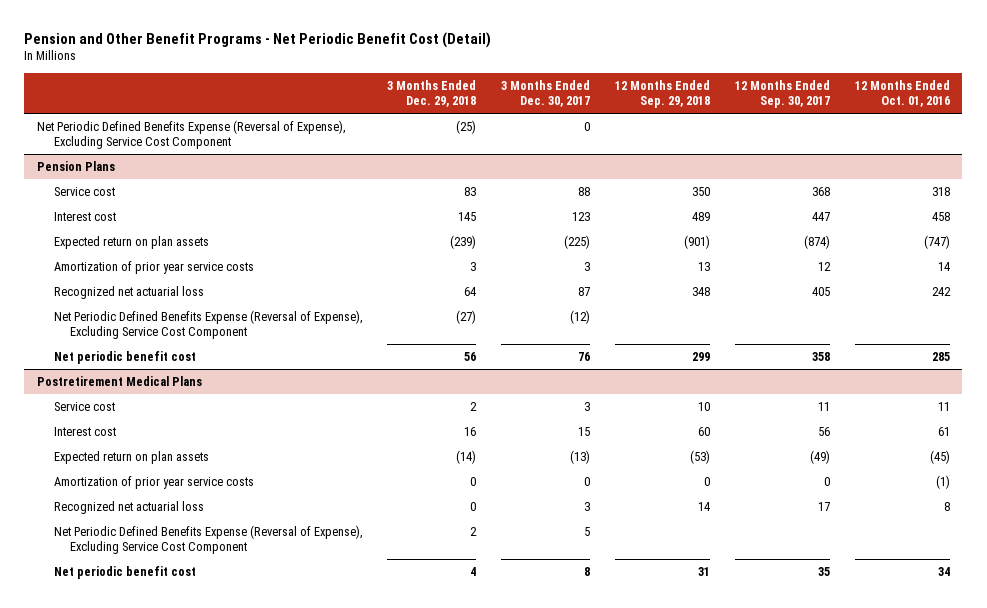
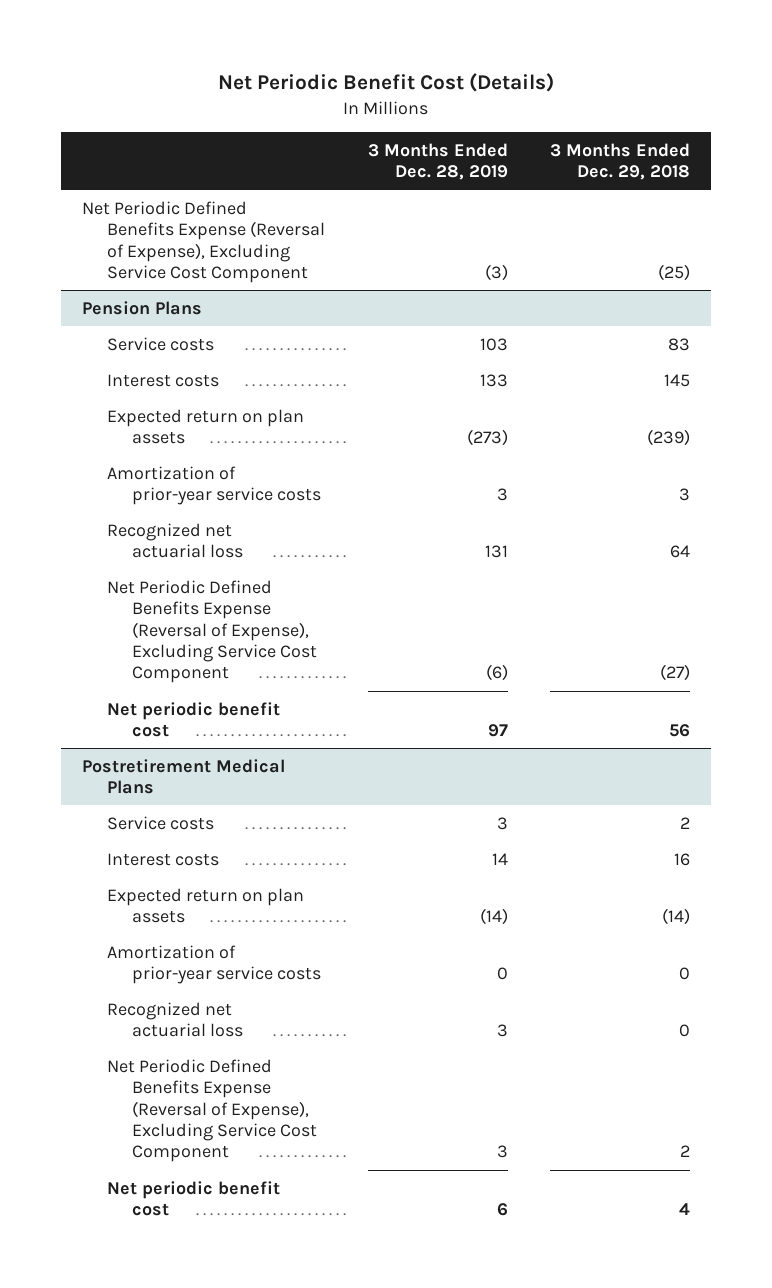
- Pension and Other Benefit Programs - Net Periodic Benefit Cost (Detail)
+ Net Periodic Benefit Cost (Details)
- | 3 Months Ended Dec. 29, 2018 | 3 Months Ended Dec. 30, 2017 | 12 Months Ended Sep. 29, 2018 | 12 Months Ended Sep. 30, 2017 | 12 Months Ended Oct. 01, 2016
+ | 3 Months Ended Dec. 28, 2019 | 3 Months Ended Dec. 29, 2018
@ Pension Plans
- Service cost | 83 | 88 | 350 | 368 | 318
- Interest cost | 145 | 123 | 489 | 447 | 458
+ Service costs | 103 | 83
+ Interest costs | 133 | 145
- Amortization of prior year service costs | 3 | 3 | 13 | 12 | 14
+ Amortization of prior-year service costs | 3 | 3
@ Postretirement Medical Plans
- Service cost | 2 | 3 | 10 | 11 | 11
- Interest cost | 16 | 15 | 60 | 56 | 61
+ Service costs | 3 | 2
+ Interest costs | 14 | 16
- Amortization of prior year service costs | 0 | 0 | 0 | 0 | (1)
+ Amortization of prior-year service costs | 0 | 0

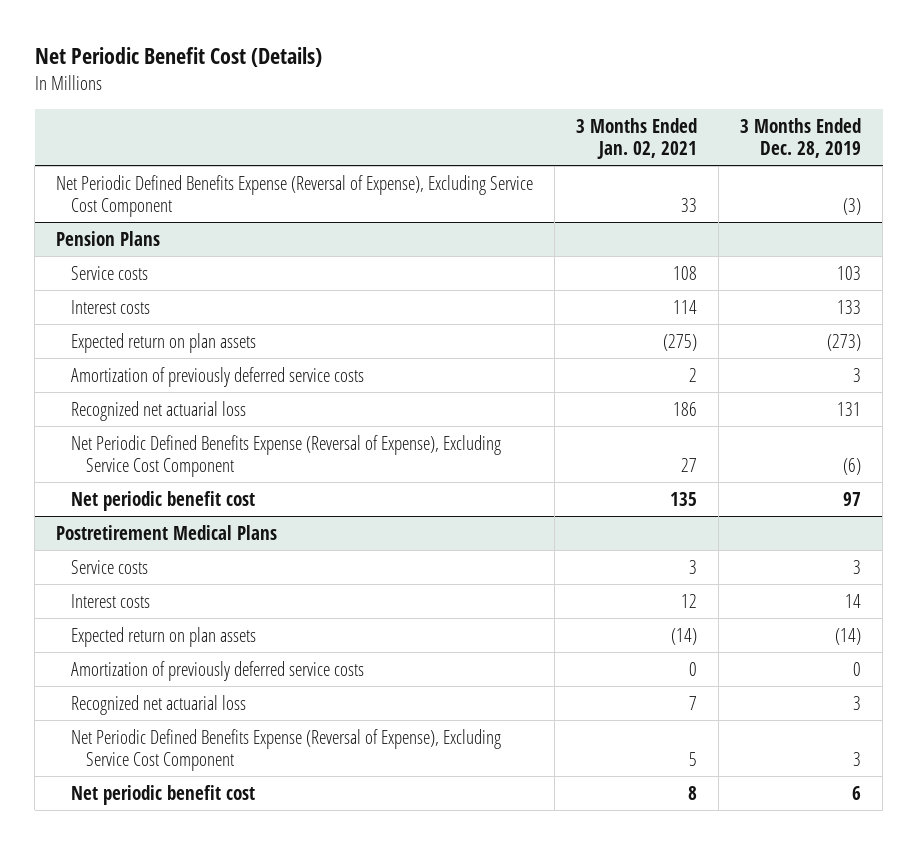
- | 3 Months Ended Dec. 28, 2019 | 3 Months Ended Dec. 29, 2018
+ | 3 Months Ended Jan. 02, 2021 | 3 Months Ended Dec. 28, 2019
@ Pension Plans
- Amortization of prior-year service costs | 3 | 3
+ Amortization of previously deferred service costs | 2 | 3
@ Postretirement Medical Plans
- Amortization of prior-year service costs | 0 | 0
+ Amortization of previously deferred service costs | 0 | 0

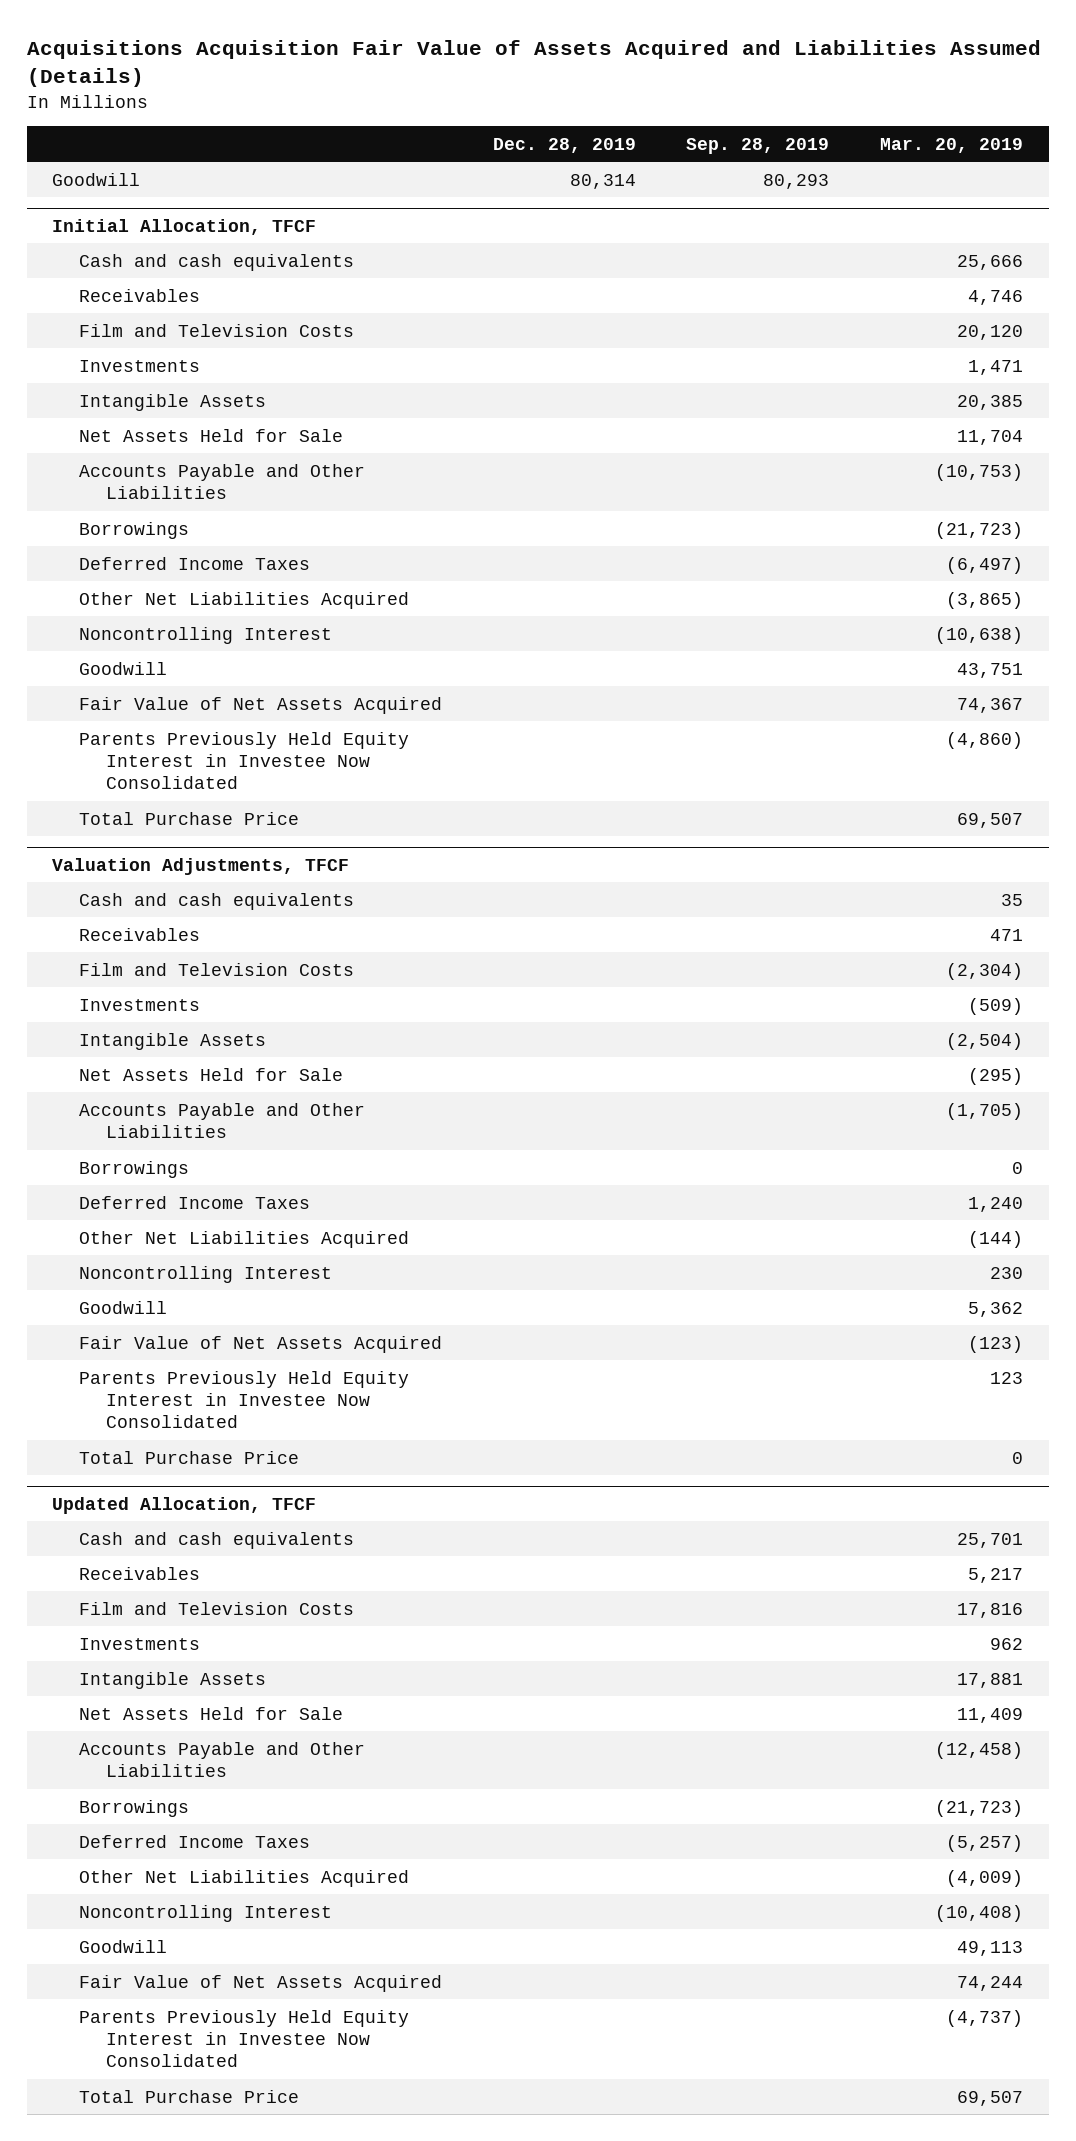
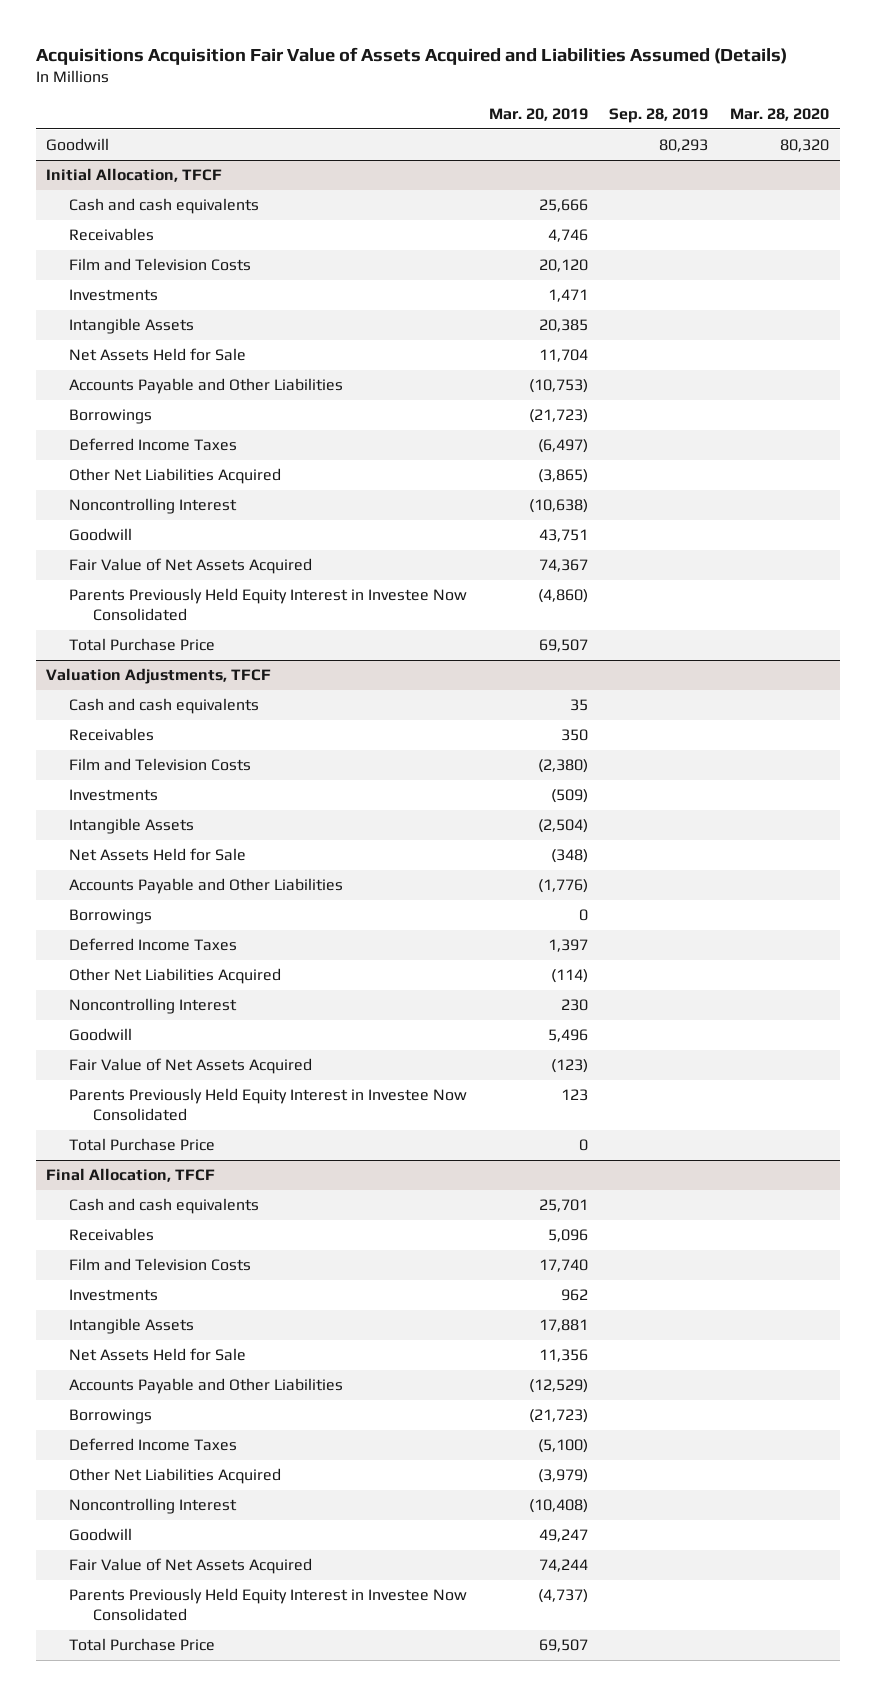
- | Dec. 28, 2019 | Sep. 28, 2019 | Mar. 20, 2019
+ | Mar. 20, 2019 | Sep. 28, 2019 | Mar. 28, 2020
@ Valuation Adjustments, TFCF
- Receivables | | | 471
- Film and Television Costs | | | (2,304)
+ Receivables | 350 | |
+ Film and Television Costs | (2,380) | |
- Net Assets Held for Sale | | | (295)
- Accounts Payable and Other Liabilities | | | (1,705)
+ Net Assets Held for Sale | (348) | |
+ Accounts Payable and Other Liabilities | (1,776) | |
- Deferred Income Taxes | | | 1,240
- Other Net Liabilities Acquired | | | (144)
+ Deferred Income Taxes | 1,397 | |
+ Other Net Liabilities Acquired | (114) | |
- Goodwill | | | 5,362
+ Goodwill | 5,496 | |
- Updated Allocation, TFCF
+ Final Allocation, TFCF
- Receivables | | | 5,217
- Film and Television Costs | | | 17,816
+ Receivables | 5,096 | |
+ Film and Television Costs | 17,740 | |
- Net Assets Held for Sale | | | 11,409
- Accounts Payable and Other Liabilities | | | (12,458)
+ Net Assets Held for Sale | 11,356 | |
+ Accounts Payable and Other Liabilities | (12,529) | |
- Deferred Income Taxes | | | (5,257)
- Other Net Liabilities Acquired | | | (4,009)
+ Deferred Income Taxes | (5,100) | |
+ Other Net Liabilities Acquired | (3,979) | |
- Goodwill | | | 49,113
+ Goodwill | 49,247 | |

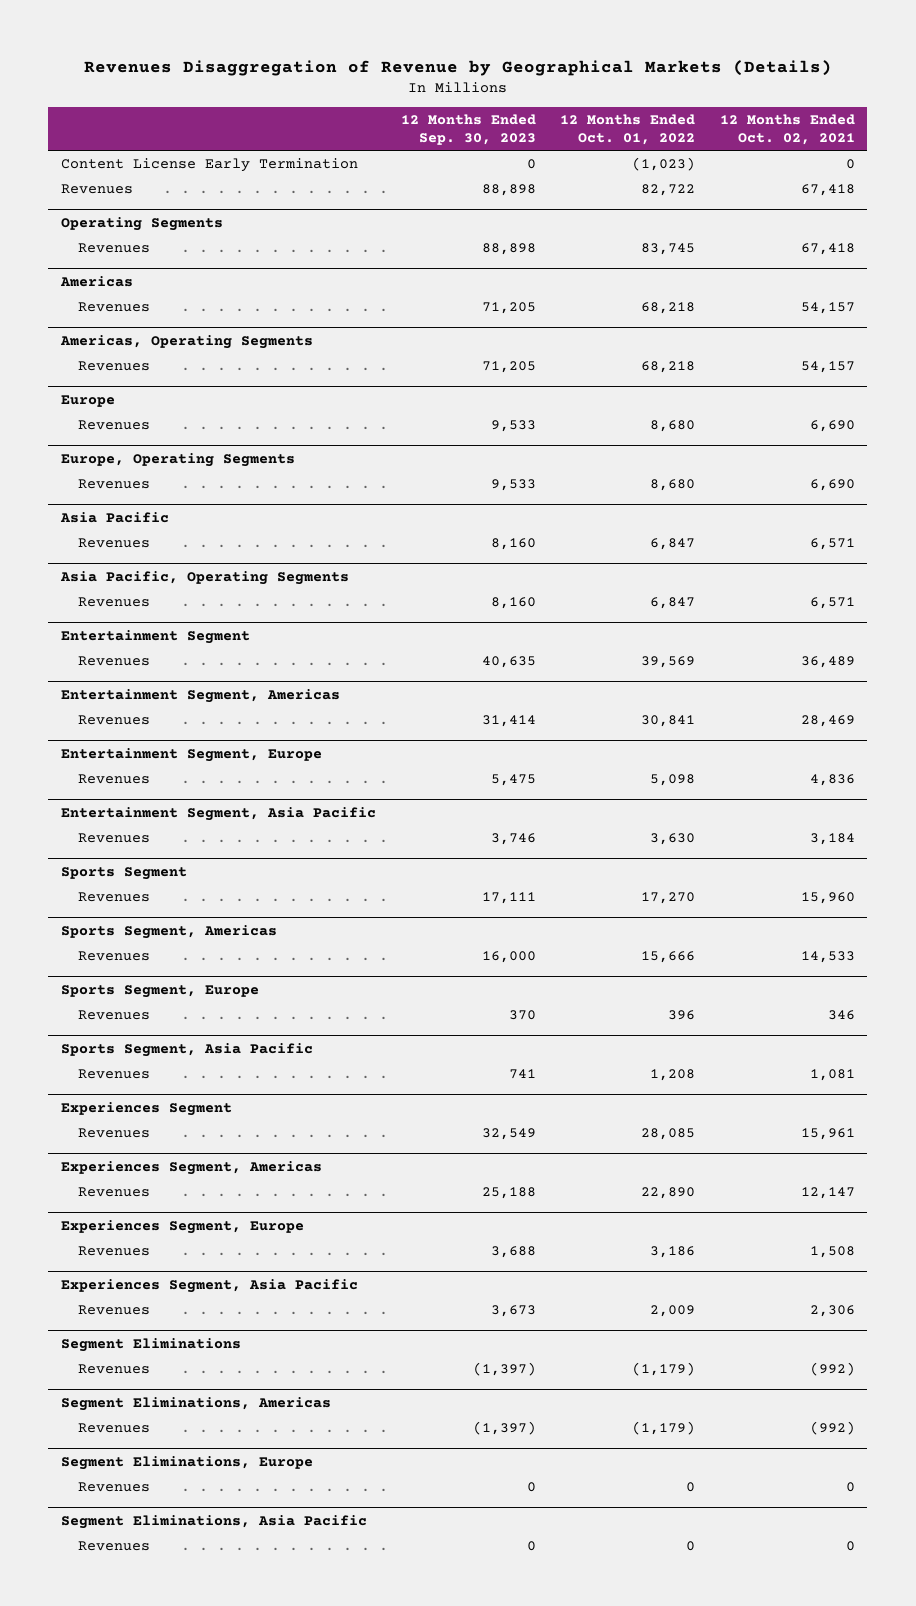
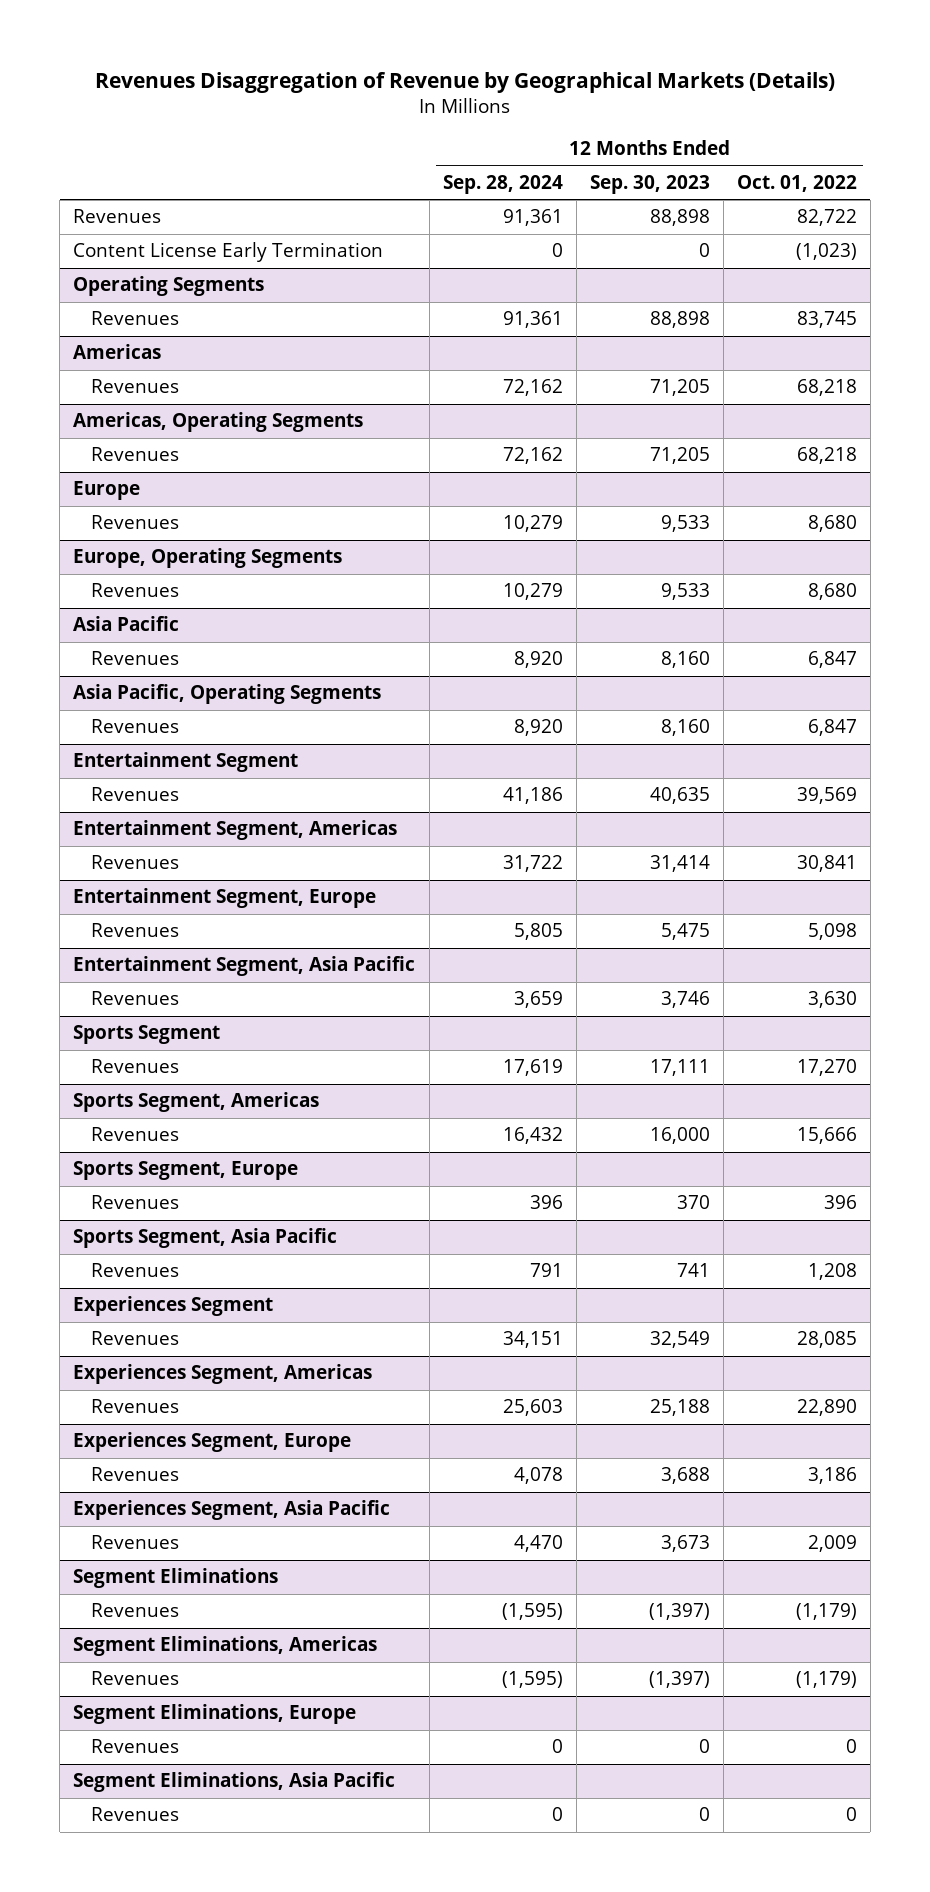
- | 12 Months Ended Sep. 30, 2023 | 12 Months Ended Oct. 01, 2022 | 12 Months Ended Oct. 02, 2021
+ | 12 Months Ended Sep. 28, 2024 | 12 Months Ended Sep. 30, 2023 | 12 Months Ended Oct. 01, 2022
moved down: Content License Early Termination | 0 | 0 | (1,023)

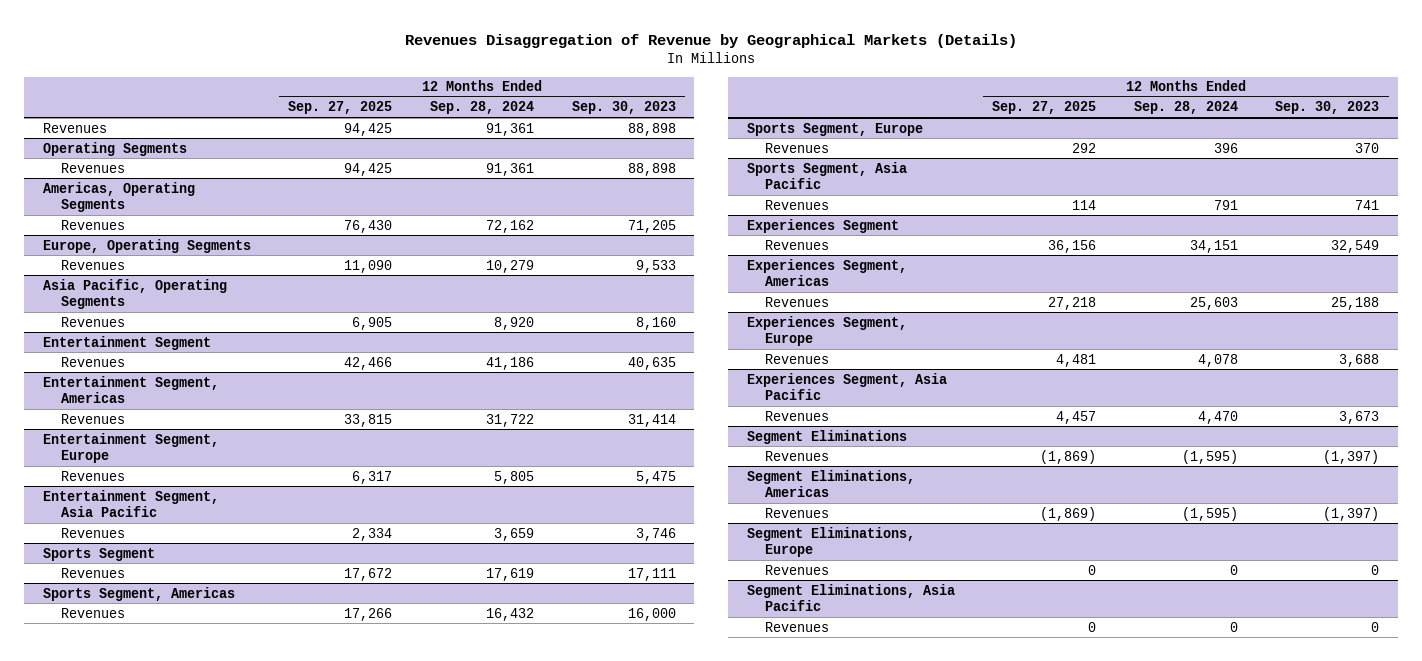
- | 12 Months Ended Sep. 28, 2024 | 12 Months Ended Sep. 30, 2023 | 12 Months Ended Oct. 01, 2022
+ | 12 Months Ended Sep. 27, 2025 | 12 Months Ended Sep. 28, 2024 | 12 Months Ended Sep. 30, 2023
- Content License Early Termination | 0 | 0 | (1,023)
- Americas
- Revenues | 72,162 | 71,205 | 68,218
- Europe
- Revenues | 10,279 | 9,533 | 8,680
- Asia Pacific
- Revenues | 8,920 | 8,160 | 6,847

